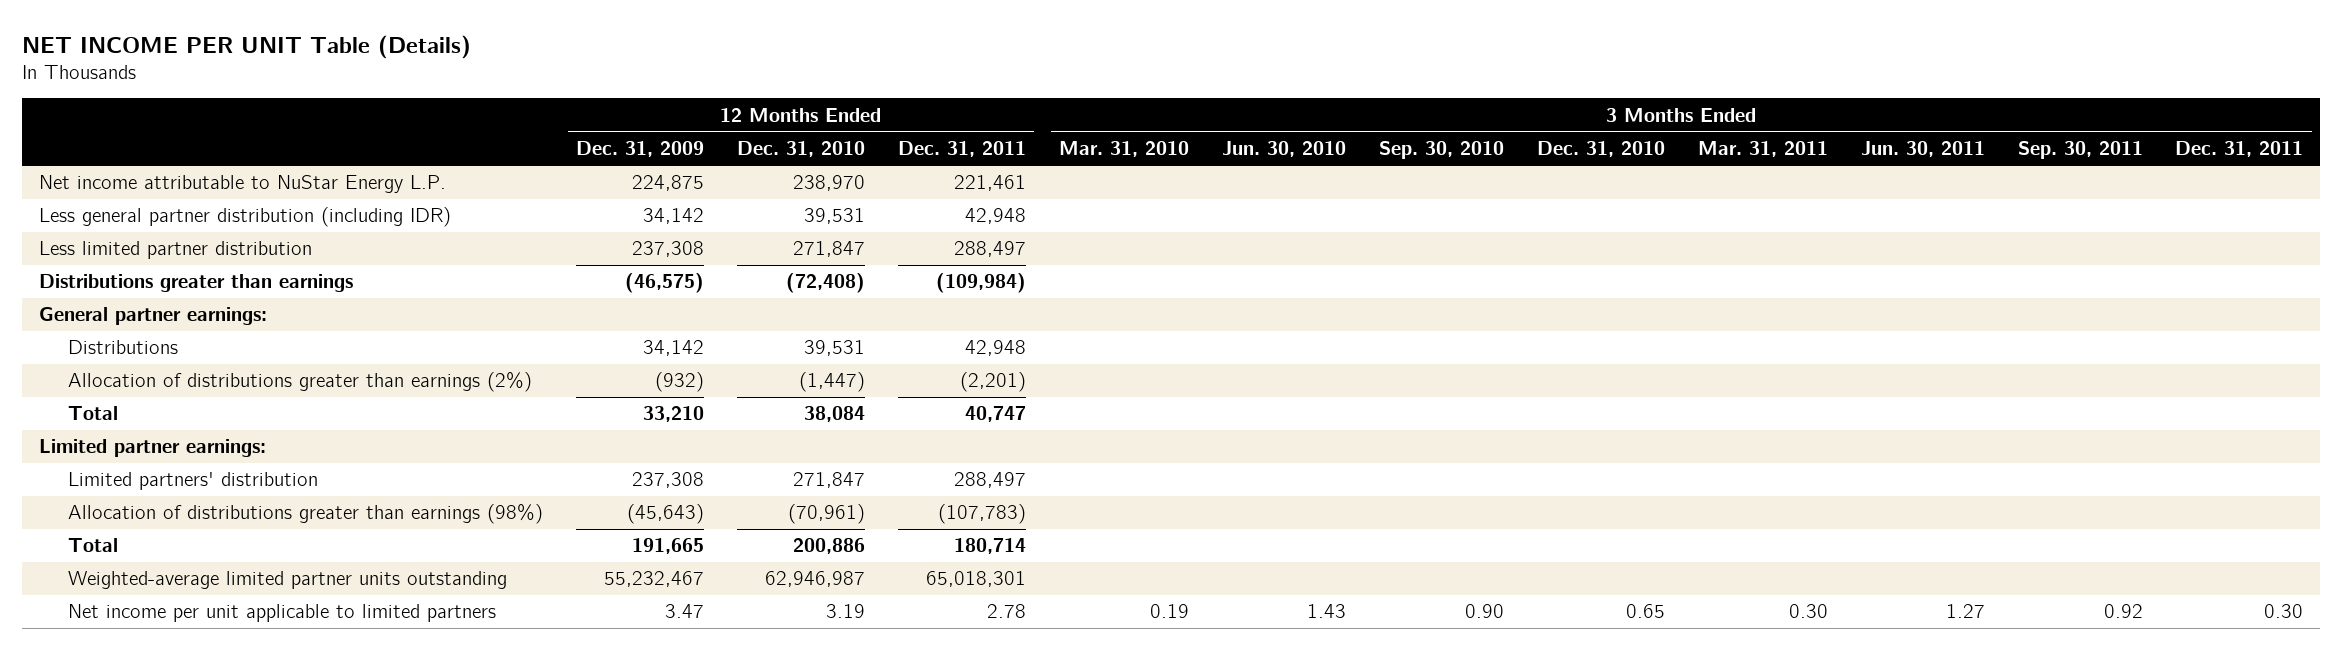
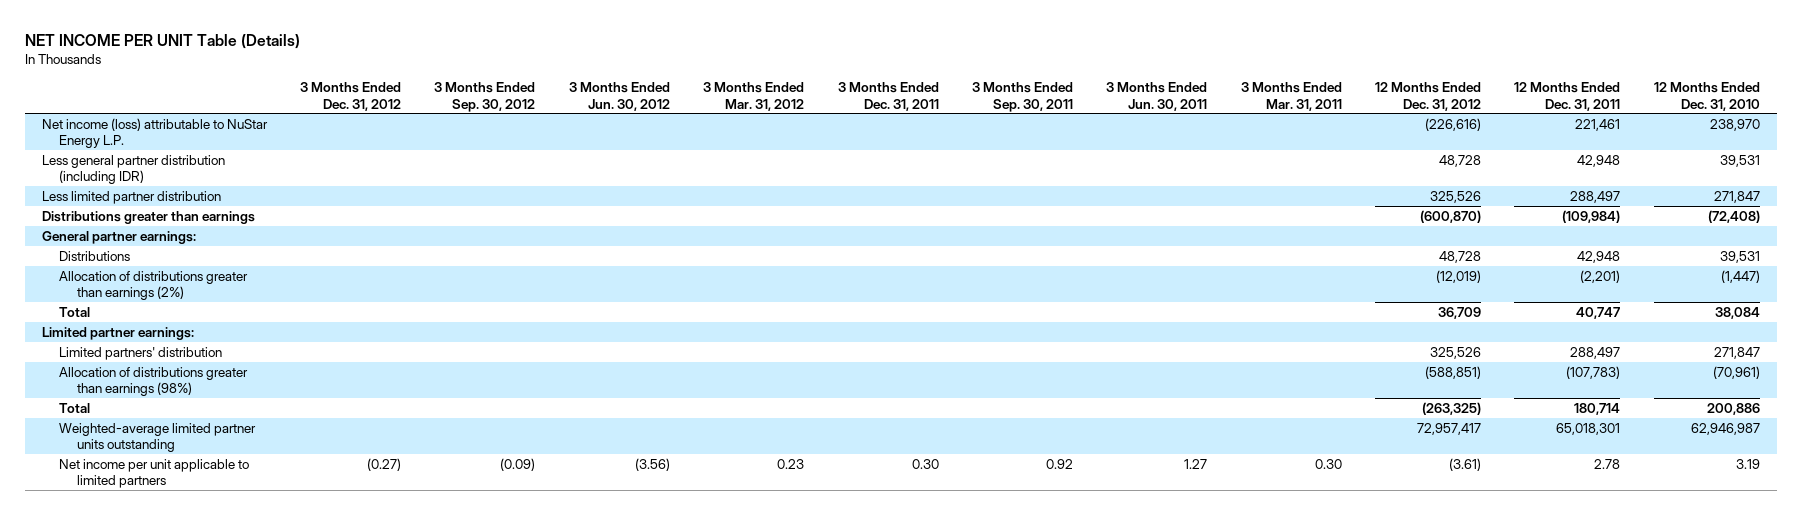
- | 12 Months Ended Dec. 31, 2009 | 12 Months Ended Dec. 31, 2010 | 12 Months Ended Dec. 31, 2011 | 3 Months Ended Mar. 31, 2010 | 3 Months Ended Jun. 30, 2010 | 3 Months Ended Sep. 30, 2010 | 3 Months Ended Dec. 31, 2010 | 3 Months Ended Mar. 31, 2011 | 3 Months Ended Jun. 30, 2011 | 3 Months Ended Sep. 30, 2011 | 3 Months Ended Dec. 31, 2011
+ | 3 Months Ended Dec. 31, 2012 | 3 Months Ended Sep. 30, 2012 | 3 Months Ended Jun. 30, 2012 | 3 Months Ended Mar. 31, 2012 | 3 Months Ended Dec. 31, 2011 | 3 Months Ended Sep. 30, 2011 | 3 Months Ended Jun. 30, 2011 | 3 Months Ended Mar. 31, 2011 | 12 Months Ended Dec. 31, 2012 | 12 Months Ended Dec. 31, 2011 | 12 Months Ended Dec. 31, 2010
- Net income attributable to NuStar Energy L.P. | 224,875 | 238,970 | 221,461 | | | | | | | |
+ Net income (loss) attributable to NuStar Energy L.P. | | | | | | | | | (226,616) | 221,461 | 238,970

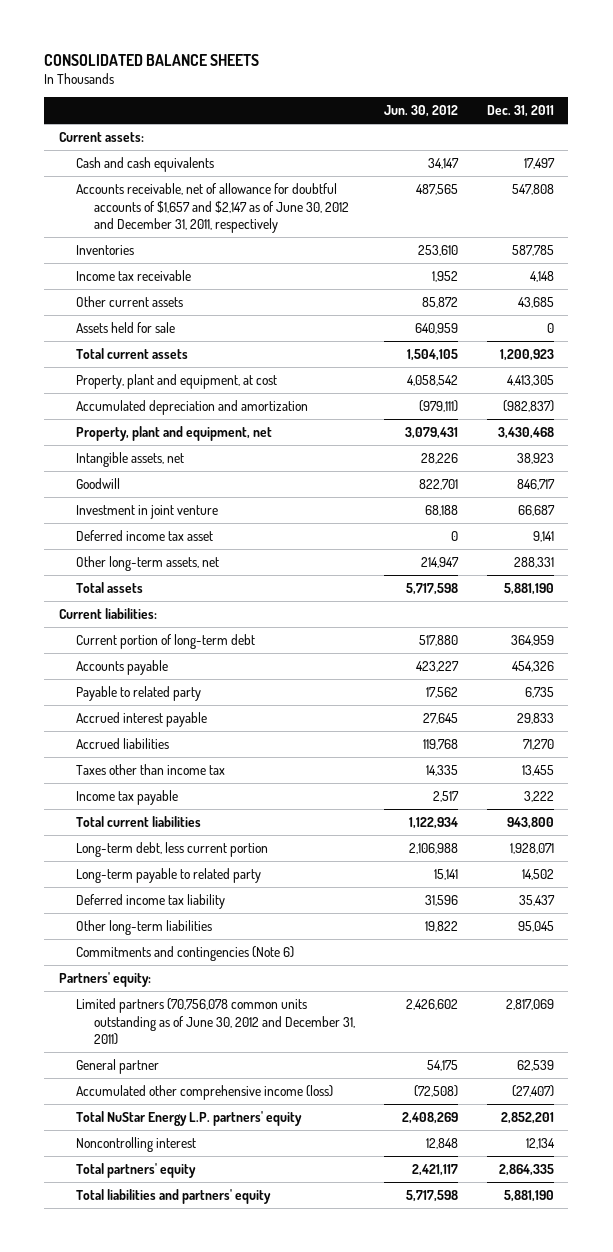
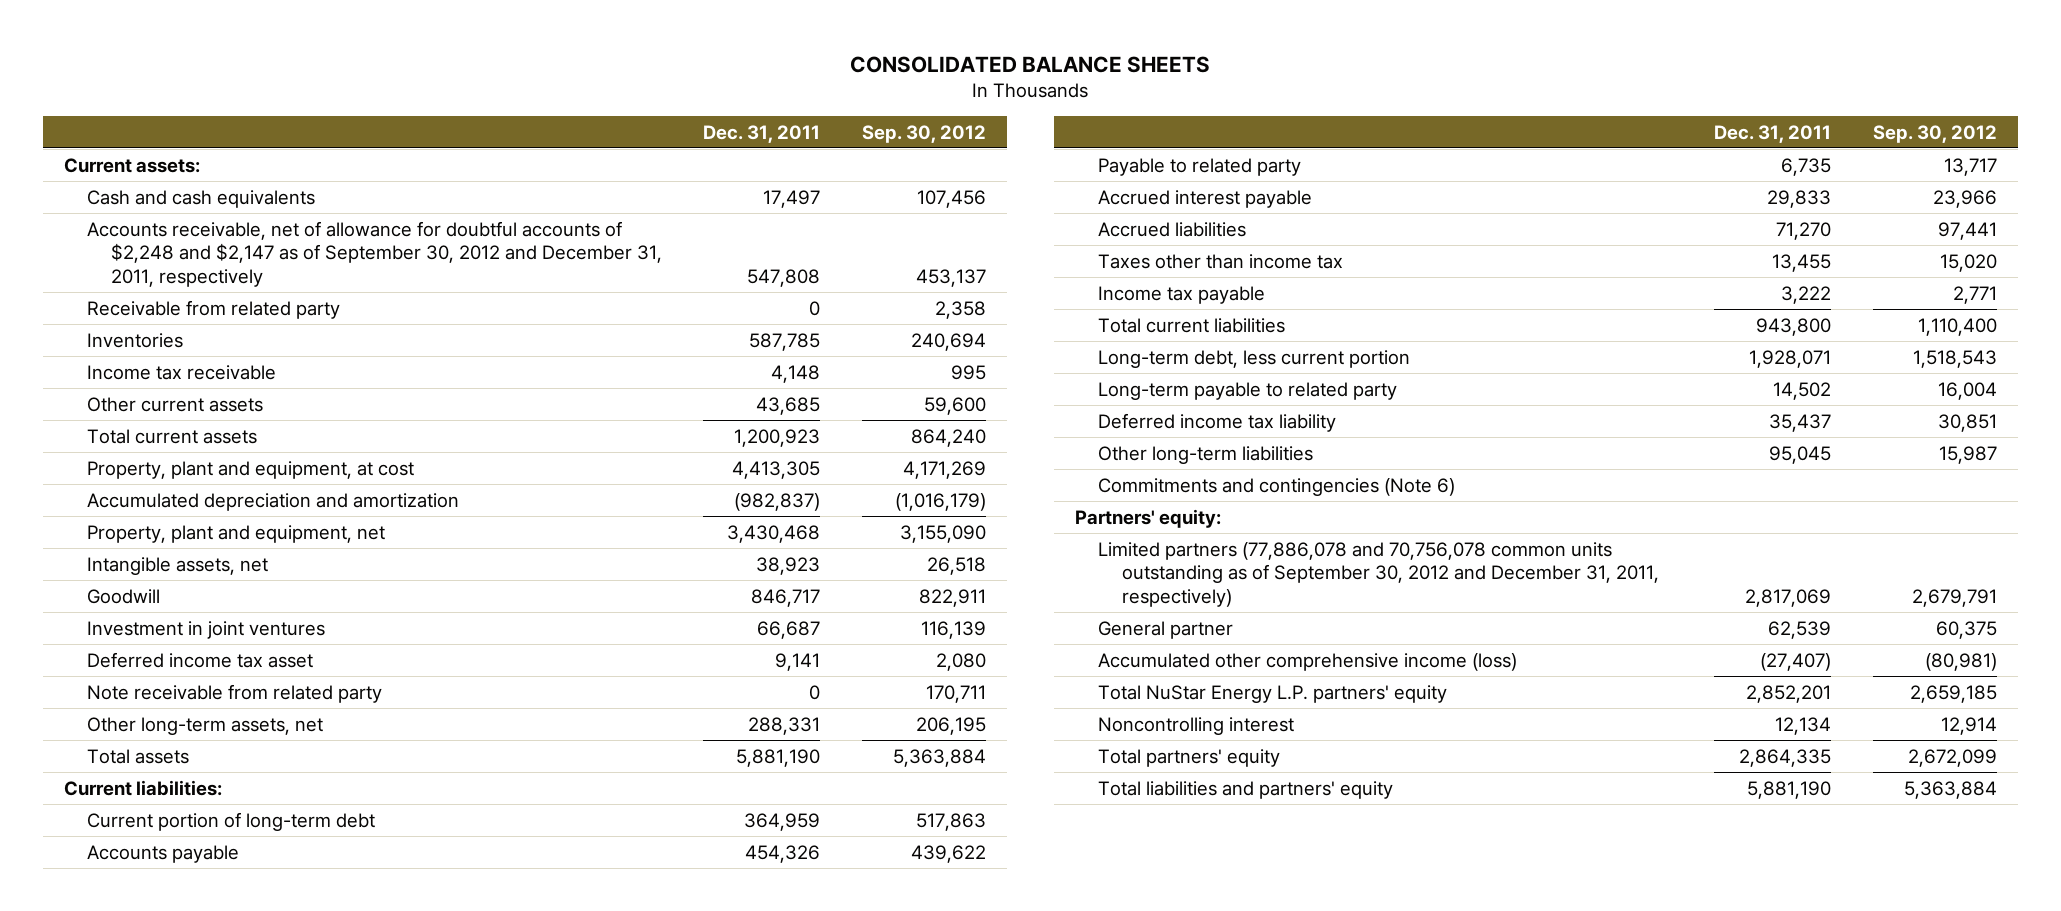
- | Jun. 30, 2012 | Dec. 31, 2011
+ | Dec. 31, 2011 | Sep. 30, 2012
- Accounts receivable, net of allowance for doubtful accounts of $1,657 and $2,147 as of June 30, 2012 and December 31, 2011, respectively | 487,565 | 547,808
+ Accounts receivable, net of allowance for doubtful accounts of $2,248 and $2,147 as of September 30, 2012 and December 31, 2011, respectively | 547,808 | 453,137
+ Receivable from related party | 0 | 2,358
- Assets held for sale | 640,959 | 0
- Investment in joint venture | 68,188 | 66,687
+ Investment in joint ventures | 66,687 | 116,139
+ Note receivable from related party | 0 | 170,711
- Limited partners (70,756,078 common units outstanding as of June 30, 2012 and December 31, 2011) | 2,426,602 | 2,817,069
+ Limited partners (77,886,078 and 70,756,078 common units outstanding as of September 30, 2012 and December 31, 2011, respectively) | 2,817,069 | 2,679,791

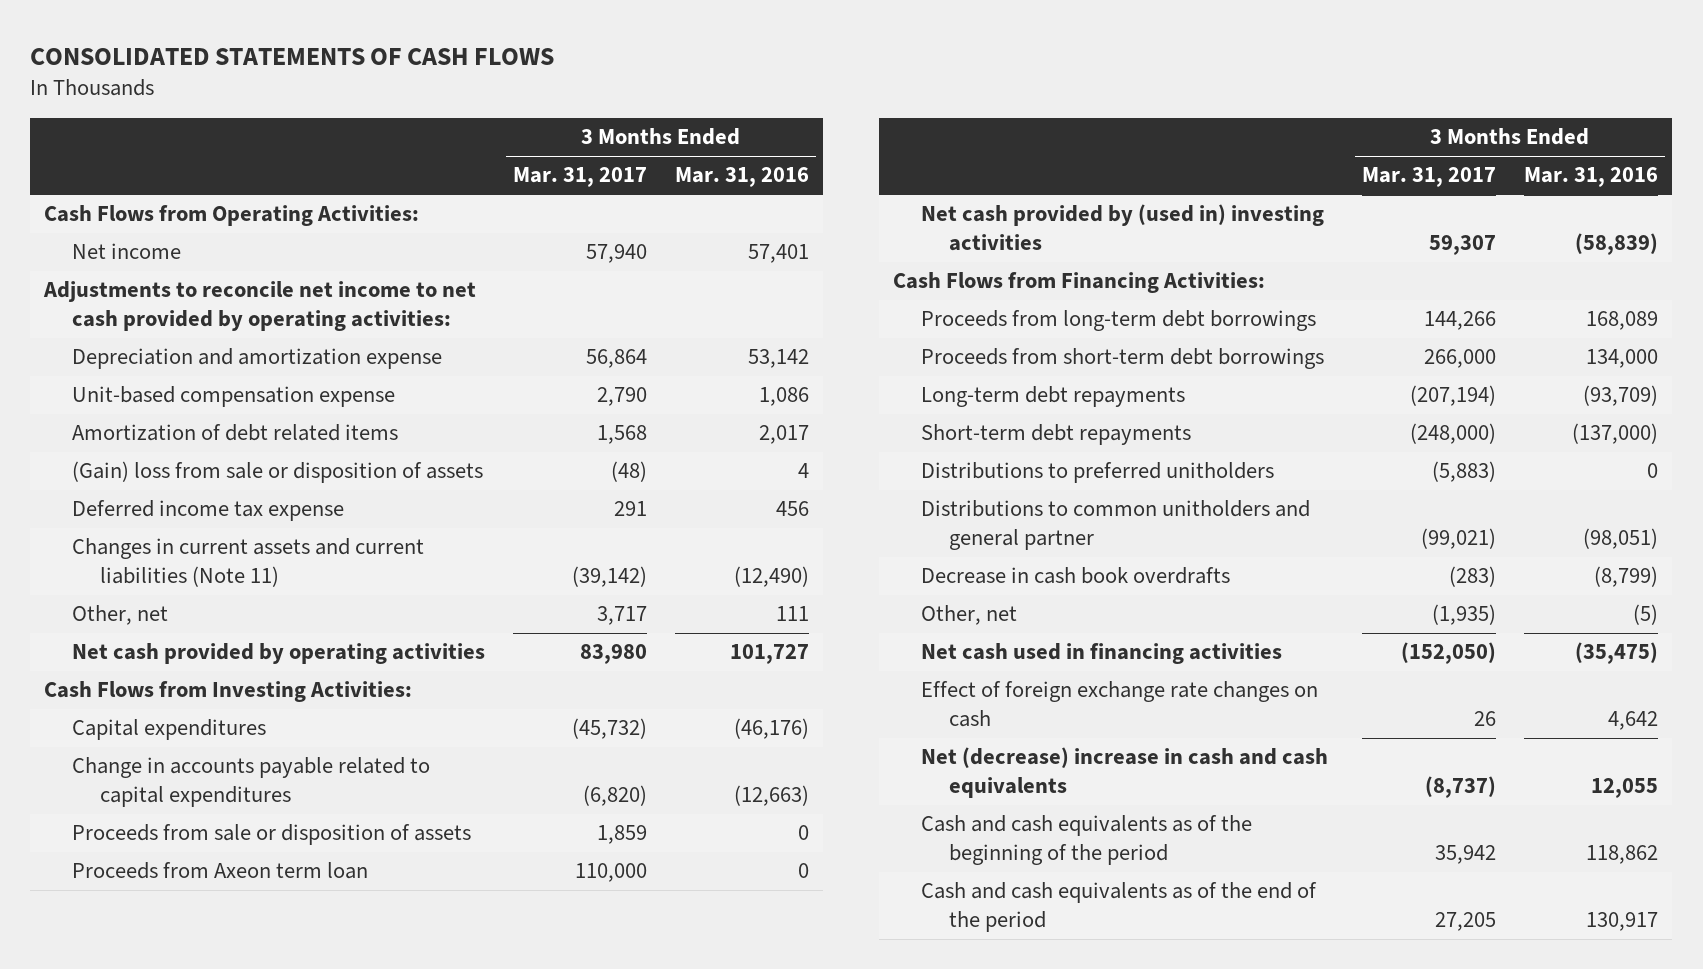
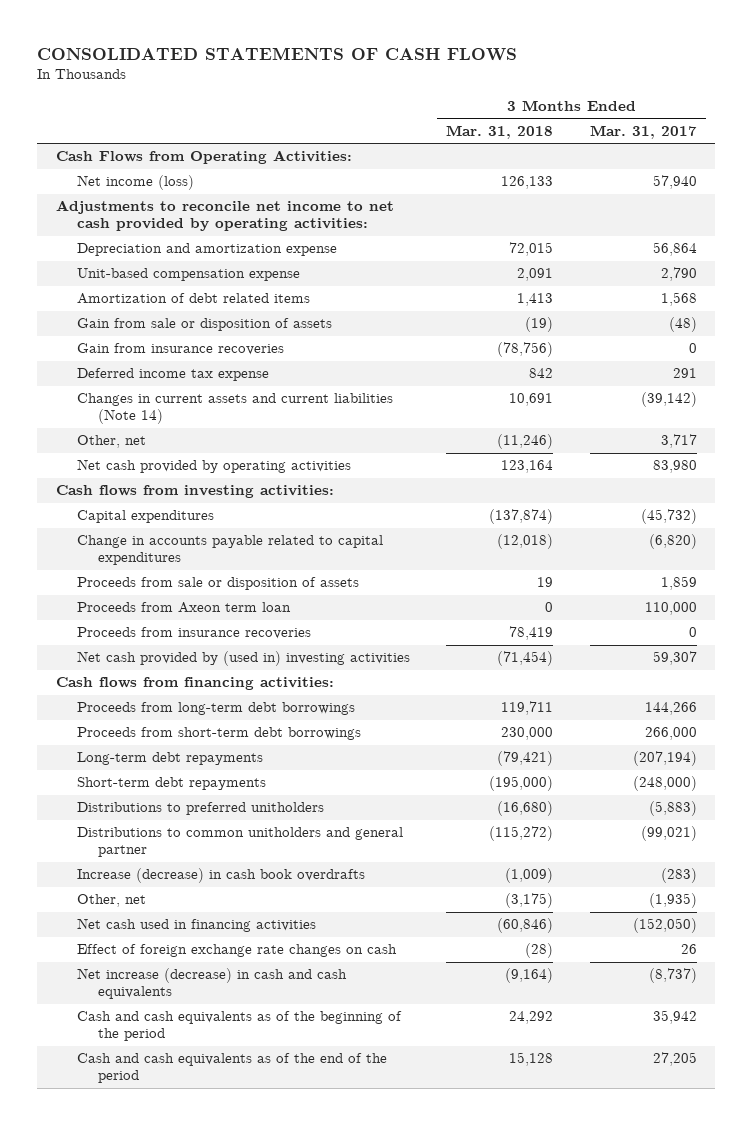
- | 3 Months Ended Mar. 31, 2017 | 3 Months Ended Mar. 31, 2016
+ | 3 Months Ended Mar. 31, 2018 | 3 Months Ended Mar. 31, 2017
- Net income | 57,940 | 57,401
+ Net income (loss) | 126,133 | 57,940
- (Gain) loss from sale or disposition of assets | (48) | 4
+ Gain from sale or disposition of assets | (19) | (48)
+ Gain from insurance recoveries | (78,756) | 0
- Changes in current assets and current liabilities (Note 11) | (39,142) | (12,490)
+ Changes in current assets and current liabilities (Note 14) | 10,691 | (39,142)
- Cash Flows from Investing Activities:
+ Cash flows from investing activities:
+ Proceeds from insurance recoveries | 78,419 | 0
- Cash Flows from Financing Activities:
+ Cash flows from financing activities:
- Decrease in cash book overdrafts | (283) | (8,799)
+ Increase (decrease) in cash book overdrafts | (1,009) | (283)
- Net (decrease) increase in cash and cash equivalents | (8,737) | 12,055
+ Net increase (decrease) in cash and cash equivalents | (9,164) | (8,737)

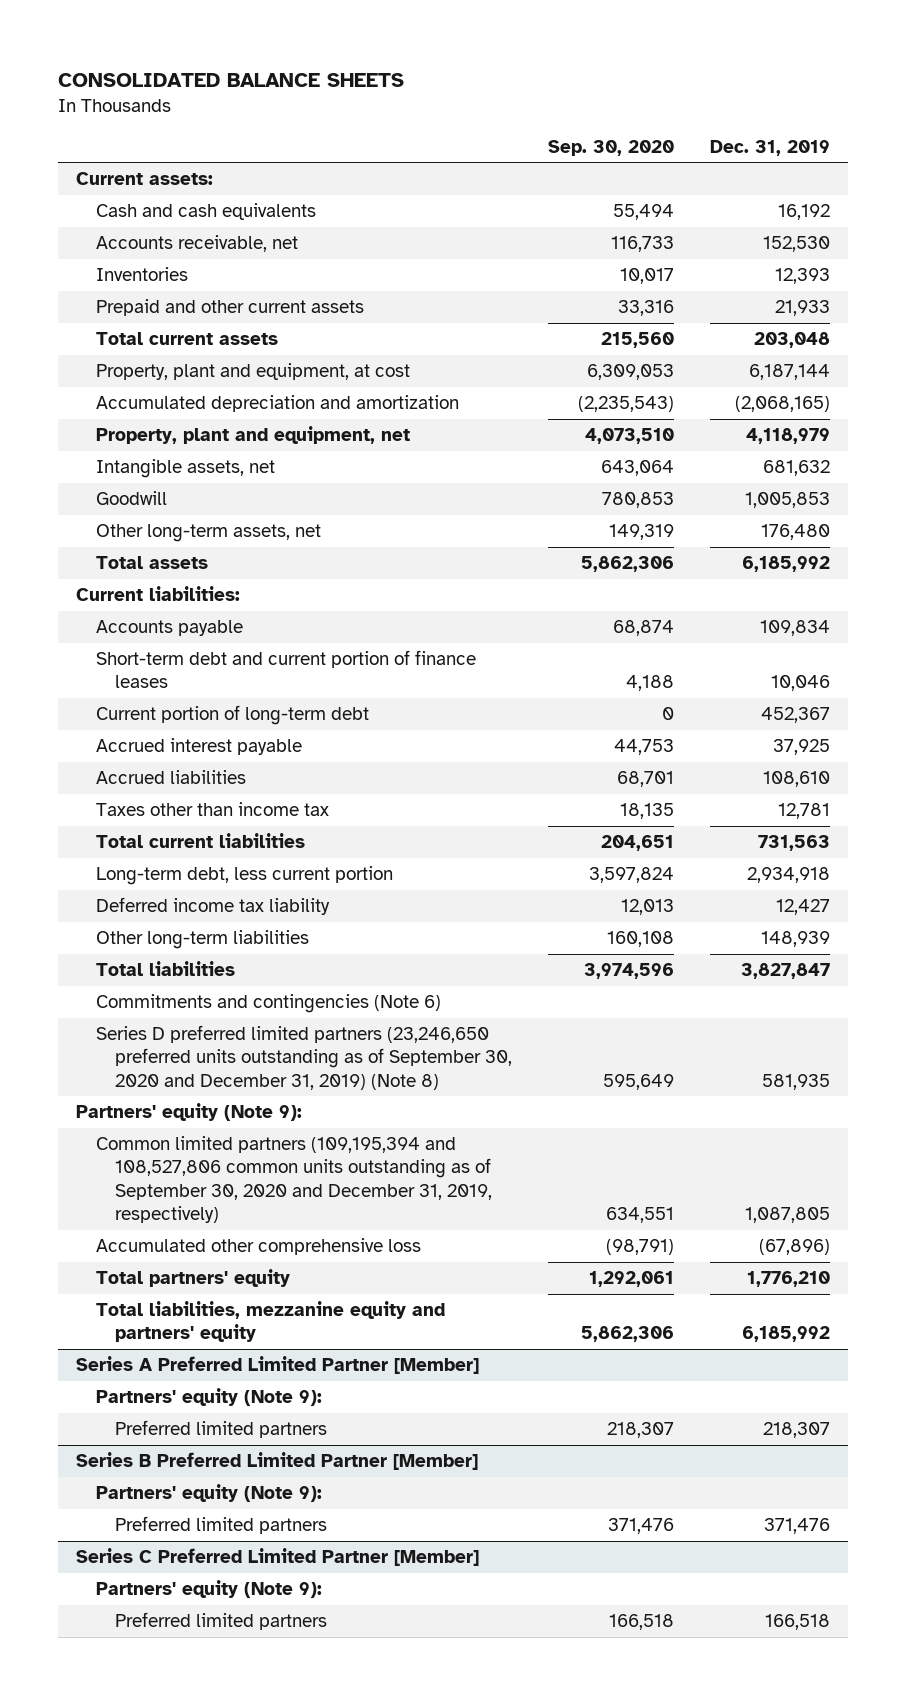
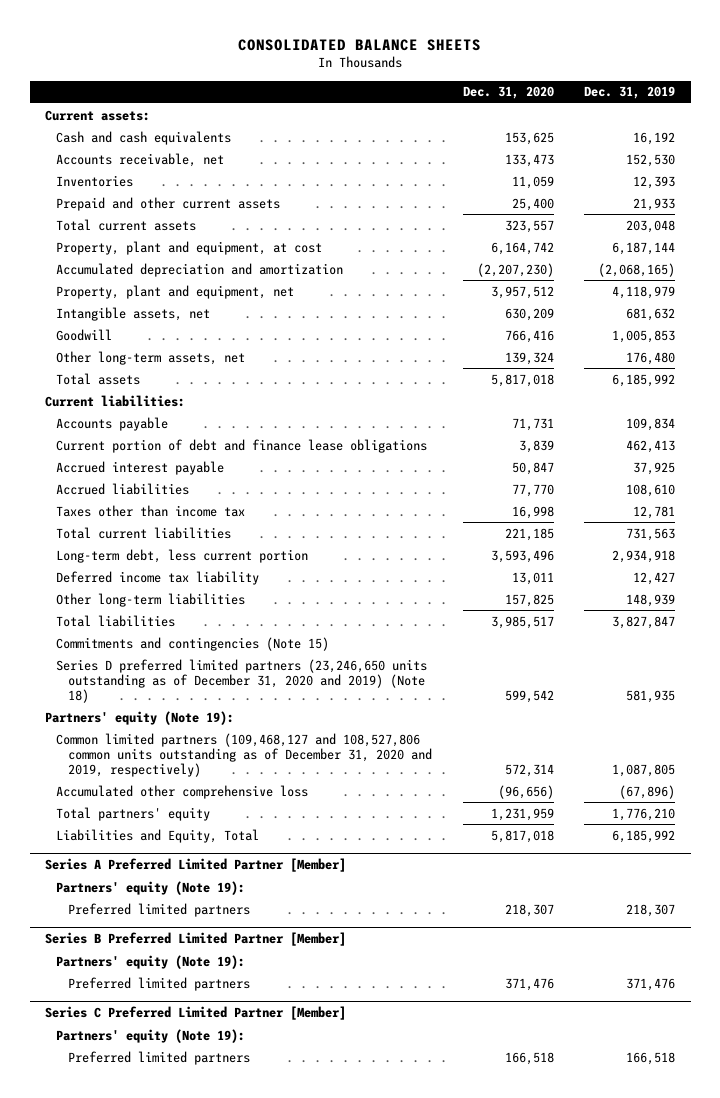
- | Sep. 30, 2020 | Dec. 31, 2019
+ | Dec. 31, 2020 | Dec. 31, 2019
- Short-term debt and current portion of finance leases | 4,188 | 10,046
- Current portion of long-term debt | 0 | 452,367
+ Current portion of debt and finance lease obligations | 3,839 | 462,413
- Commitments and contingencies (Note 6)
- Series D preferred limited partners (23,246,650 preferred units outstanding as of September 30, 2020 and December 31, 2019) (Note 8) | 595,649 | 581,935
- Partners' equity (Note 9):
- Common limited partners (109,195,394 and 108,527,806 common units outstanding as of September 30, 2020 and December 31, 2019, respectively) | 634,551 | 1,087,805
+ Commitments and contingencies (Note 15)
+ Series D preferred limited partners (23,246,650 units outstanding as of December 31, 2020 and 2019) (Note 18) | 599,542 | 581,935
+ Partners' equity (Note 19):
+ Common limited partners (109,468,127 and 108,527,806 common units outstanding as of December 31, 2020 and 2019, respectively) | 572,314 | 1,087,805
- Total liabilities, mezzanine equity and partners' equity | 5,862,306 | 6,185,992
+ Liabilities and Equity, Total | 5,817,018 | 6,185,992
@ Series A Preferred Limited Partner [Member]
- Partners' equity (Note 9):
+ Partners' equity (Note 19):
@ Series B Preferred Limited Partner [Member]
- Partners' equity (Note 9):
+ Partners' equity (Note 19):
@ Series C Preferred Limited Partner [Member]
- Partners' equity (Note 9):
+ Partners' equity (Note 19):

